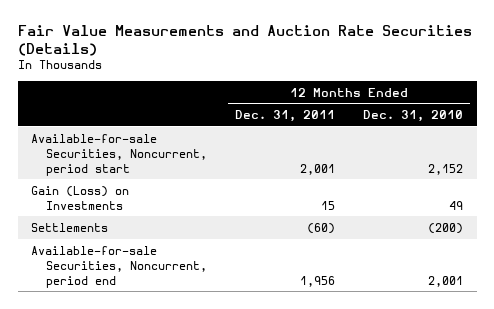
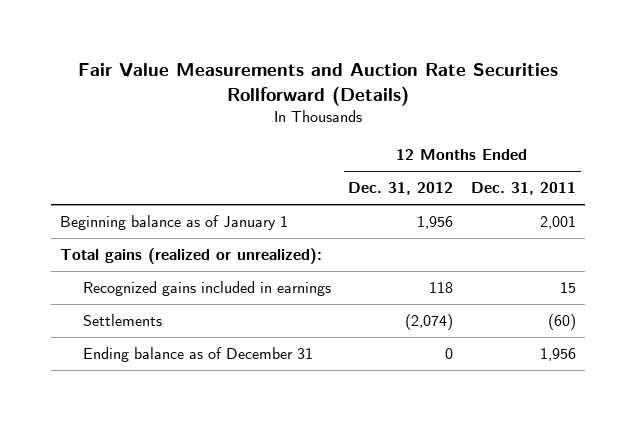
- Fair Value Measurements and Auction Rate Securities (Details)
+ Fair Value Measurements and Auction Rate Securities Rollforward (Details)
- | 12 Months Ended Dec. 31, 2011 | 12 Months Ended Dec. 31, 2010
+ | 12 Months Ended Dec. 31, 2012 | 12 Months Ended Dec. 31, 2011
- Available-for-sale Securities, Noncurrent, period start | 2,001 | 2,152
- Gain (Loss) on Investments | 15 | 49
+ Beginning balance as of January 1 | 1,956 | 2,001
+ Total gains (realized or unrealized):
+ Recognized gains included in earnings | 118 | 15
- Available-for-sale Securities, Noncurrent, period end | 1,956 | 2,001
+ Ending balance as of December 31 | 0 | 1,956

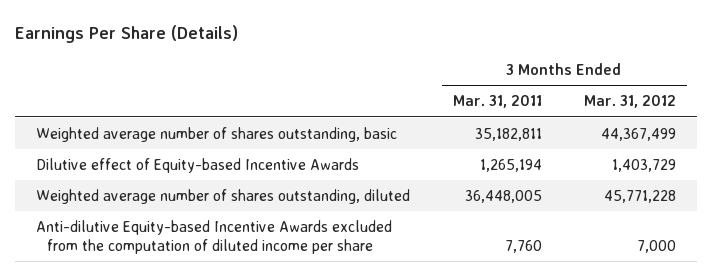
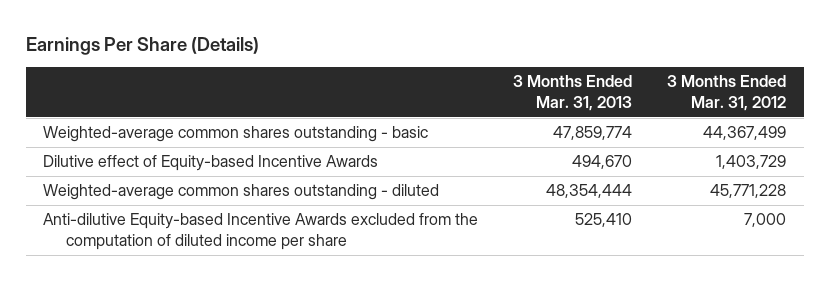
- | 3 Months Ended Mar. 31, 2011 | 3 Months Ended Mar. 31, 2012
+ | 3 Months Ended Mar. 31, 2013 | 3 Months Ended Mar. 31, 2012
- Weighted average number of shares outstanding, basic | 35,182,811 | 44,367,499
+ Weighted-average common shares outstanding - basic | 47,859,774 | 44,367,499
- Weighted average number of shares outstanding, diluted | 36,448,005 | 45,771,228
+ Weighted-average common shares outstanding - diluted | 48,354,444 | 45,771,228

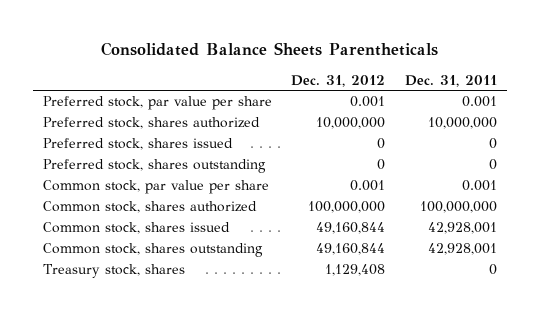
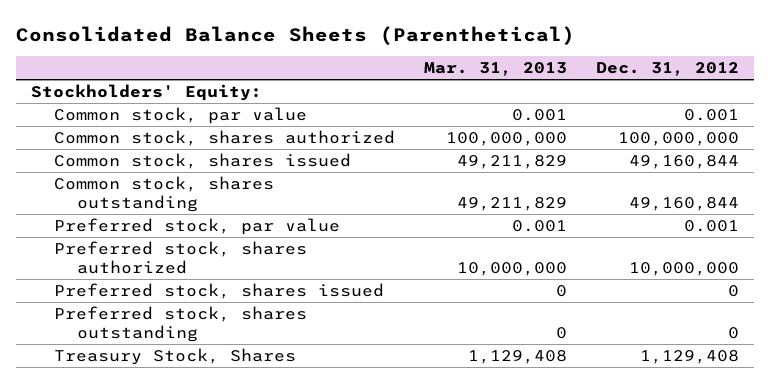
- Consolidated Balance Sheets Parentheticals
+ Consolidated Balance Sheets (Parenthetical)
- | Dec. 31, 2012 | Dec. 31, 2011
+ | Mar. 31, 2013 | Dec. 31, 2012
- Preferred stock, par value per share | 0.001 | 0.001
- Common stock, par value per share | 0.001 | 0.001
+ Stockholders' Equity:
+ Common stock, par value | 0.001 | 0.001
- Treasury stock, shares | 1,129,408 | 0
+ Preferred stock, par value | 0.001 | 0.001
moved down: Preferred stock, shares authorized | 10,000,000 | 10,000,000
moved down: Preferred stock, shares issued | 0 | 0
moved down: Preferred stock, shares outstanding | 0 | 0
+ Treasury Stock, Shares | 1,129,408 | 1,129,408

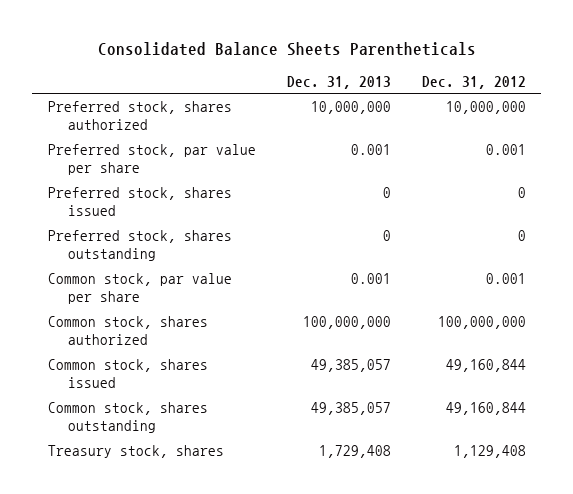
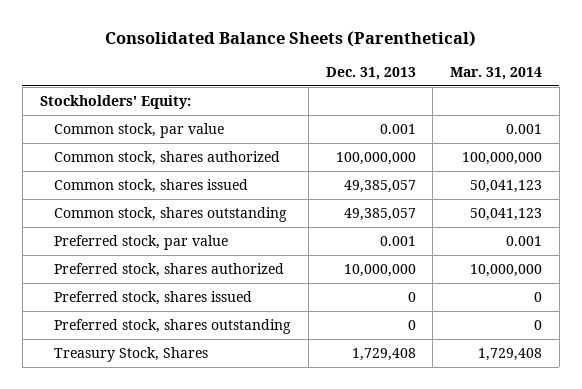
- Consolidated Balance Sheets Parentheticals
+ Consolidated Balance Sheets (Parenthetical)
- | Dec. 31, 2013 | Dec. 31, 2012
+ | Dec. 31, 2013 | Mar. 31, 2014
- Preferred stock, par value per share | 0.001 | 0.001
- Common stock, par value per share | 0.001 | 0.001
+ Stockholders' Equity:
+ Common stock, par value | 0.001 | 0.001
- Treasury stock, shares | 1,729,408 | 1,129,408
+ Preferred stock, par value | 0.001 | 0.001
moved down: Preferred stock, shares authorized | 10,000,000 | 10,000,000
moved down: Preferred stock, shares issued | 0 | 0
moved down: Preferred stock, shares outstanding | 0 | 0
+ Treasury Stock, Shares | 1,729,408 | 1,729,408

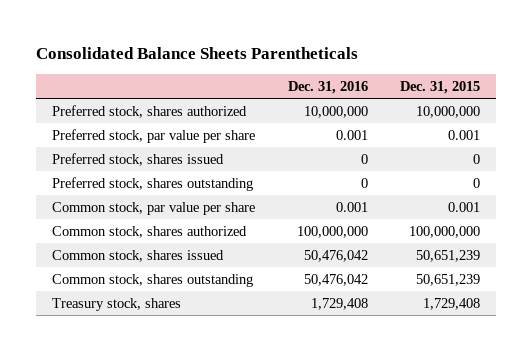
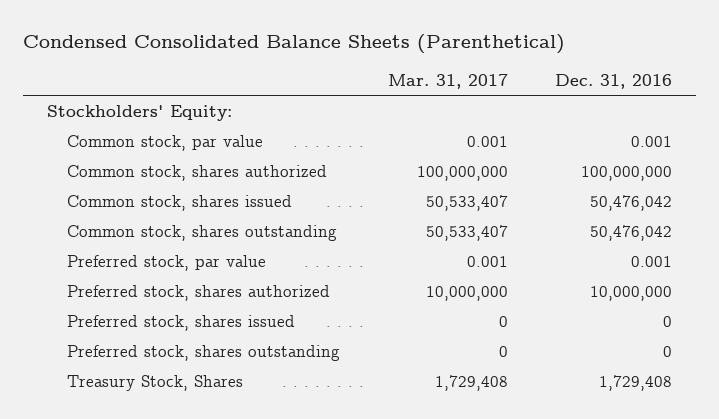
- Consolidated Balance Sheets Parentheticals
+ Condensed Consolidated Balance Sheets (Parenthetical)
- | Dec. 31, 2016 | Dec. 31, 2015
+ | Mar. 31, 2017 | Dec. 31, 2016
- Preferred stock, par value per share | 0.001 | 0.001
- Common stock, par value per share | 0.001 | 0.001
+ Stockholders' Equity:
+ Common stock, par value | 0.001 | 0.001
- Treasury stock, shares | 1,729,408 | 1,729,408
+ Preferred stock, par value | 0.001 | 0.001
moved down: Preferred stock, shares authorized | 10,000,000 | 10,000,000
moved down: Preferred stock, shares issued | 0 | 0
moved down: Preferred stock, shares outstanding | 0 | 0
+ Treasury Stock, Shares | 1,729,408 | 1,729,408

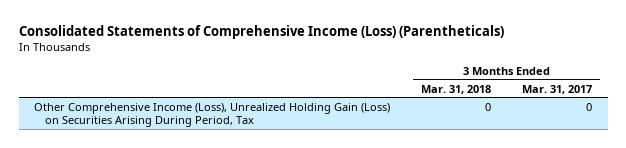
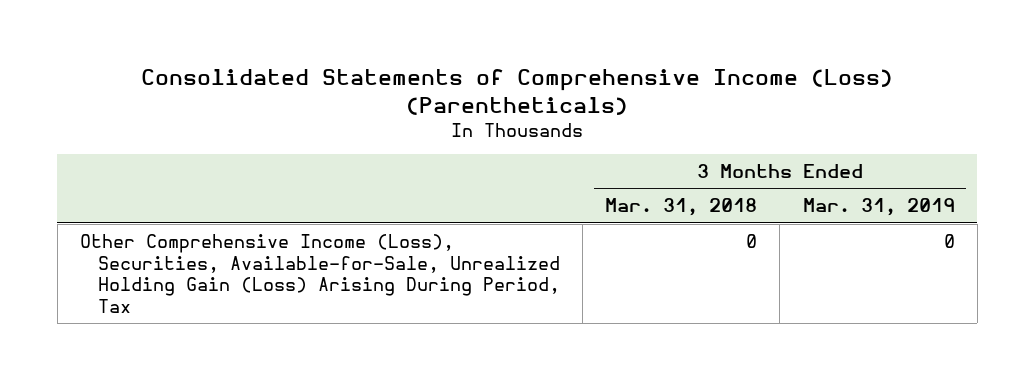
- | 3 Months Ended Mar. 31, 2018 | 3 Months Ended Mar. 31, 2017
+ | 3 Months Ended Mar. 31, 2018 | 3 Months Ended Mar. 31, 2019
- Other Comprehensive Income (Loss), Unrealized Holding Gain (Loss) on Securities Arising During Period, Tax | 0 | 0
+ Other Comprehensive Income (Loss), Securities, Available-for-Sale, Unrealized Holding Gain (Loss) Arising During Period, Tax | 0 | 0

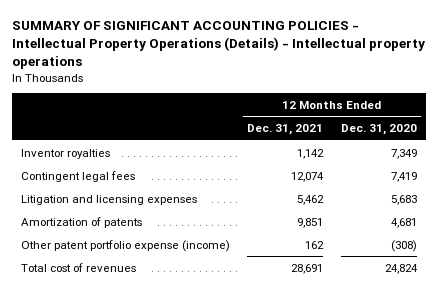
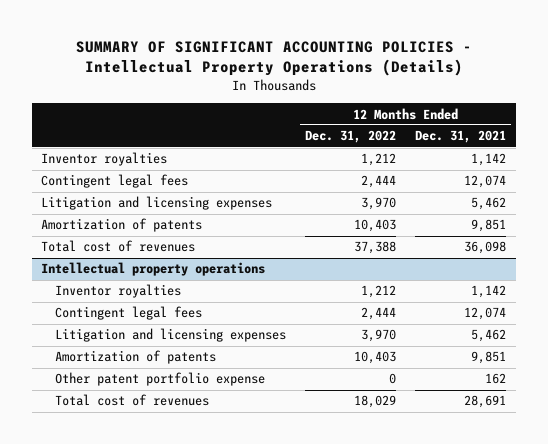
- SUMMARY OF SIGNIFICANT ACCOUNTING POLICIES - Intellectual Property Operations (Details) - Intellectual property operations
+ SUMMARY OF SIGNIFICANT ACCOUNTING POLICIES - Intellectual Property Operations (Details)
- | 12 Months Ended Dec. 31, 2021 | 12 Months Ended Dec. 31, 2020
+ | 12 Months Ended Dec. 31, 2022 | 12 Months Ended Dec. 31, 2021
- Other patent portfolio expense (income) | 162 | (308)
+ Total cost of revenues | 37,388 | 36,098
+ Intellectual property operations
+ Inventor royalties | 1,212 | 1,142
+ Contingent legal fees | 2,444 | 12,074
+ Litigation and licensing expenses | 3,970 | 5,462
+ Amortization of patents | 10,403 | 9,851
+ Other patent portfolio expense | 0 | 162

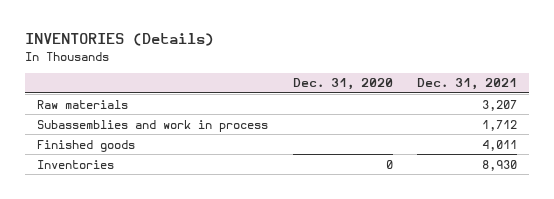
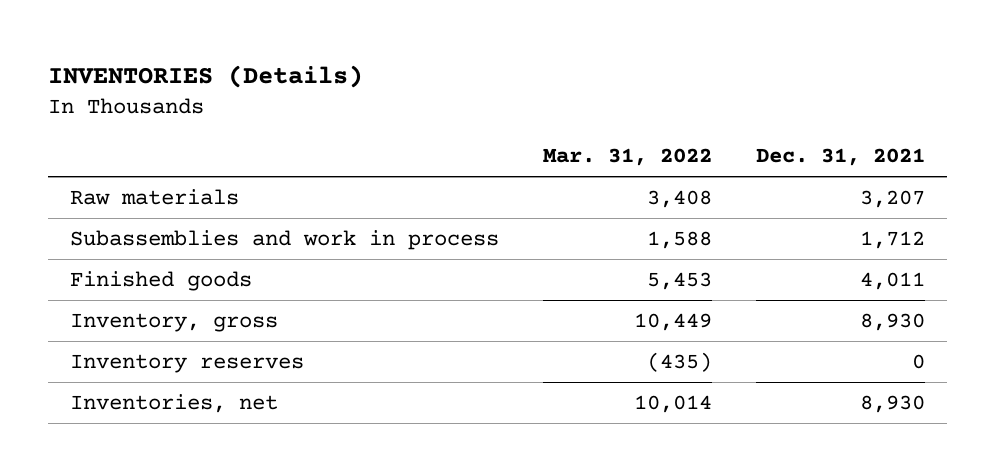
- | Dec. 31, 2020 | Dec. 31, 2021
+ | Mar. 31, 2022 | Dec. 31, 2021
- Inventories | 0 | 8,930
+ Inventory, gross | 10,449 | 8,930
+ Inventory reserves | (435) | 0
+ Inventories, net | 10,014 | 8,930

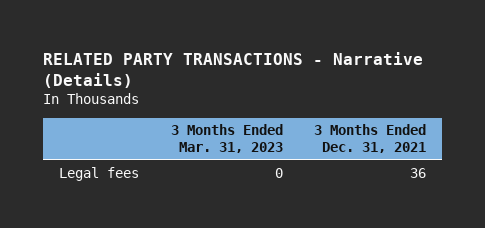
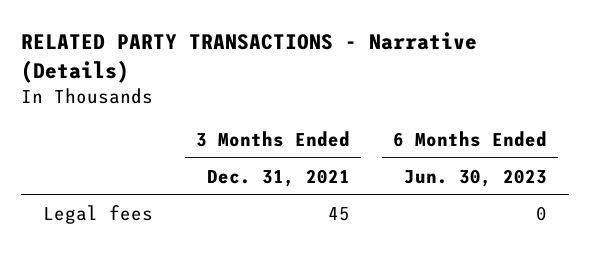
- | 3 Months Ended Mar. 31, 2023 | 3 Months Ended Dec. 31, 2021
+ | 3 Months Ended Dec. 31, 2021 | 6 Months Ended Jun. 30, 2023
- Legal fees | 0 | 36
+ Legal fees | 45 | 0

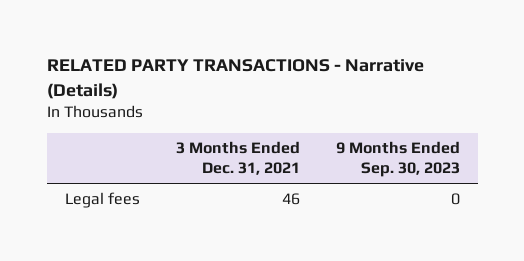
- | 3 Months Ended Dec. 31, 2021 | 6 Months Ended Jun. 30, 2023
+ | 3 Months Ended Dec. 31, 2021 | 9 Months Ended Sep. 30, 2023
- Legal fees | 45 | 0
+ Legal fees | 46 | 0

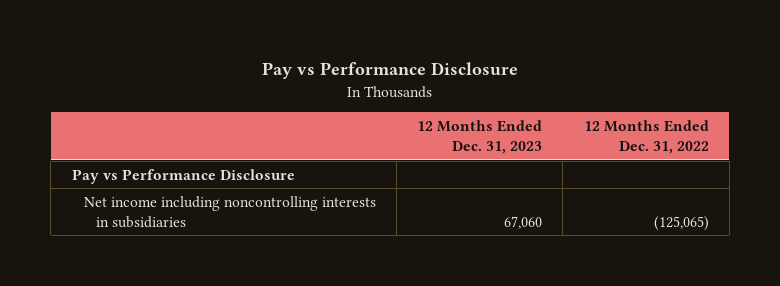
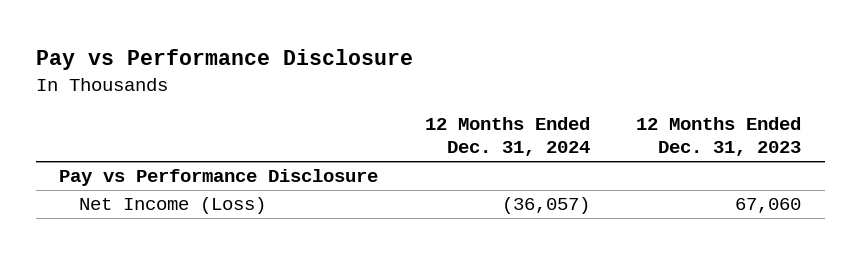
- | 12 Months Ended Dec. 31, 2023 | 12 Months Ended Dec. 31, 2022
+ | 12 Months Ended Dec. 31, 2024 | 12 Months Ended Dec. 31, 2023
- Net income including noncontrolling interests in subsidiaries | 67,060 | (125,065)
+ Net Income (Loss) | (36,057) | 67,060

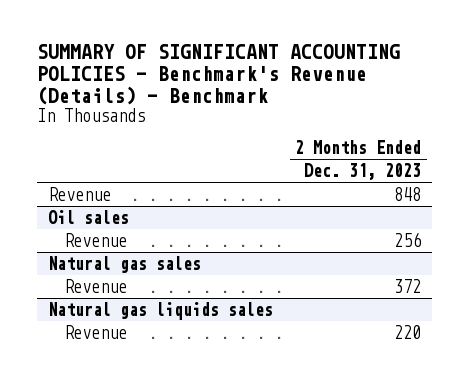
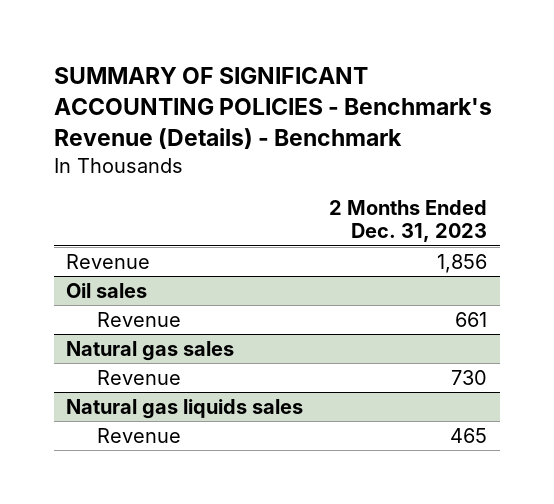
- Revenue | 848
+ Revenue | 1,856
@ Oil sales
- Revenue | 256
+ Revenue | 661
@ Natural gas sales
- Revenue | 372
+ Revenue | 730
@ Natural gas liquids sales
- Revenue | 220
+ Revenue | 465

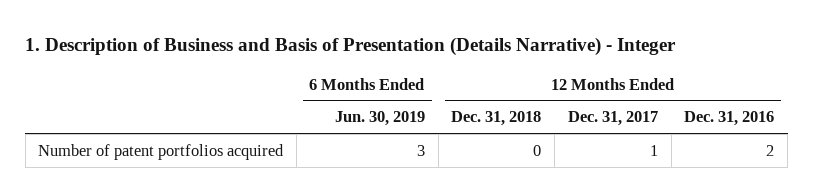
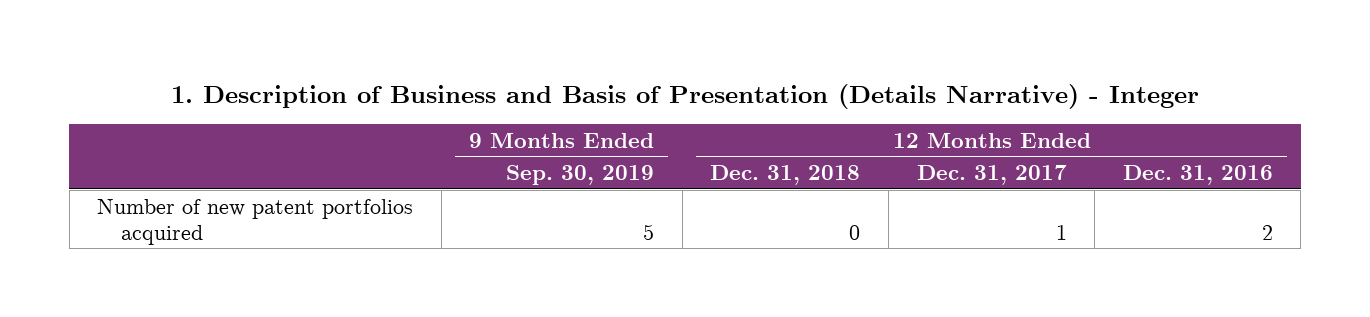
- | 6 Months Ended Jun. 30, 2019 | 12 Months Ended Dec. 31, 2018 | 12 Months Ended Dec. 31, 2017 | 12 Months Ended Dec. 31, 2016
+ | 9 Months Ended Sep. 30, 2019 | 12 Months Ended Dec. 31, 2018 | 12 Months Ended Dec. 31, 2017 | 12 Months Ended Dec. 31, 2016
- Number of patent portfolios acquired | 3 | 0 | 1 | 2
+ Number of new patent portfolios acquired | 5 | 0 | 1 | 2

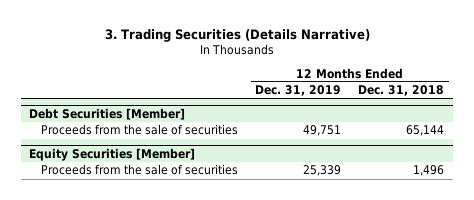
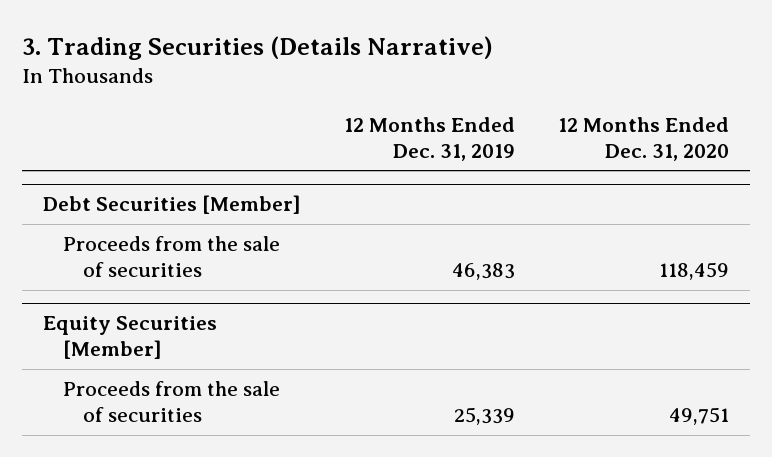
- | 12 Months Ended Dec. 31, 2019 | 12 Months Ended Dec. 31, 2018
+ | 12 Months Ended Dec. 31, 2019 | 12 Months Ended Dec. 31, 2020
@ Debt Securities [Member]
- Proceeds from the sale of securities | 49,751 | 65,144
+ Proceeds from the sale of securities | 46,383 | 118,459

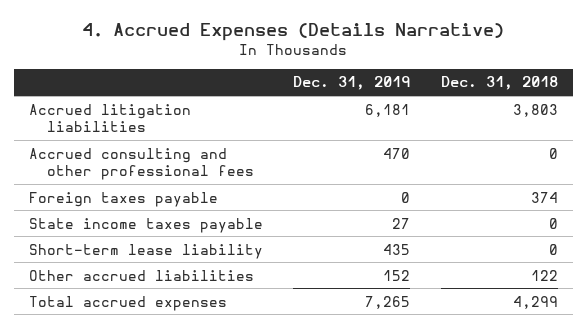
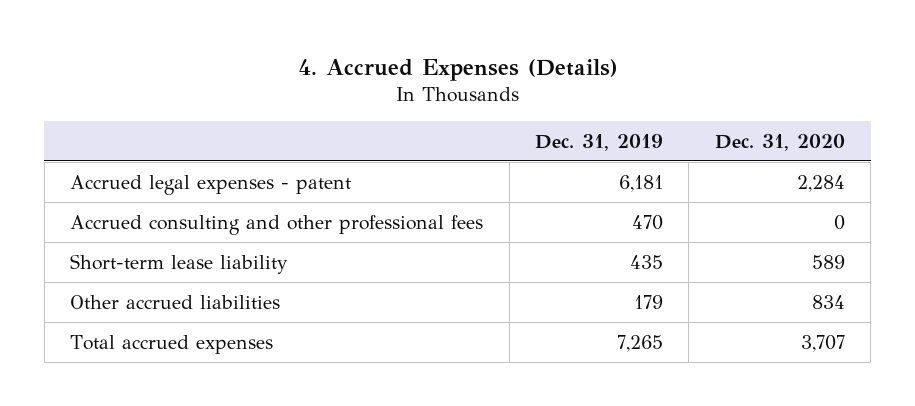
- 4. Accrued Expenses (Details Narrative)
+ 4. Accrued Expenses (Details)
- | Dec. 31, 2019 | Dec. 31, 2018
+ | Dec. 31, 2019 | Dec. 31, 2020
- Accrued litigation liabilities | 6,181 | 3,803
+ Accrued legal expenses - patent | 6,181 | 2,284
- Foreign taxes payable | 0 | 374
- State income taxes payable | 27 | 0
- Other accrued liabilities | 152 | 122
+ Other accrued liabilities | 179 | 834

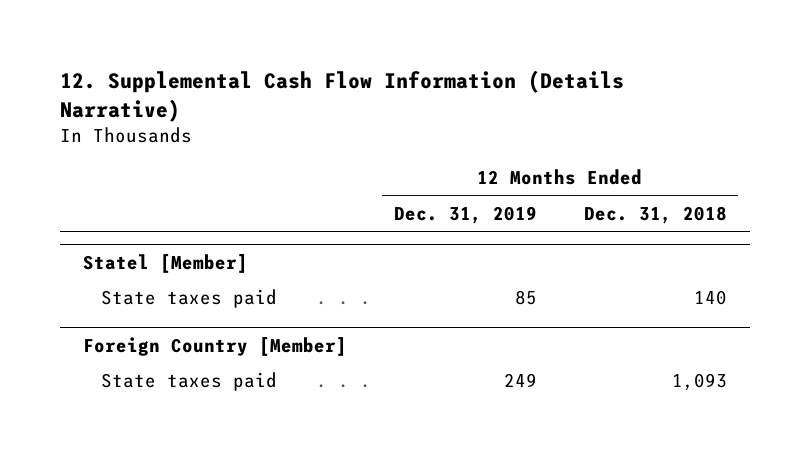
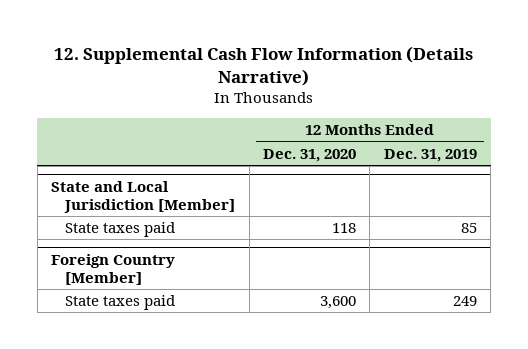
- | 12 Months Ended Dec. 31, 2019 | 12 Months Ended Dec. 31, 2018
+ | 12 Months Ended Dec. 31, 2020 | 12 Months Ended Dec. 31, 2019
- Statel [Member]
+ State and Local Jurisdiction [Member]

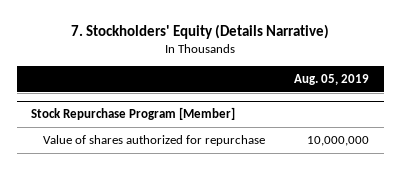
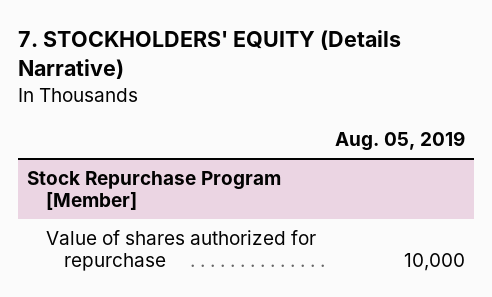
- 7. Stockholders' Equity (Details Narrative)
+ 7. STOCKHOLDERS' EQUITY (Details Narrative)
@ Stock Repurchase Program [Member]
- Value of shares authorized for repurchase | 10,000,000
+ Value of shares authorized for repurchase | 10,000

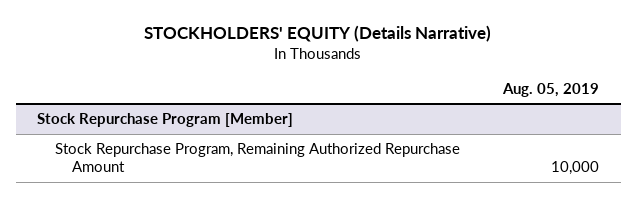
- 7. STOCKHOLDERS' EQUITY (Details Narrative)
+ STOCKHOLDERS' EQUITY (Details Narrative)
@ Stock Repurchase Program [Member]
- Value of shares authorized for repurchase | 10,000
+ Stock Repurchase Program, Remaining Authorized Repurchase Amount | 10,000

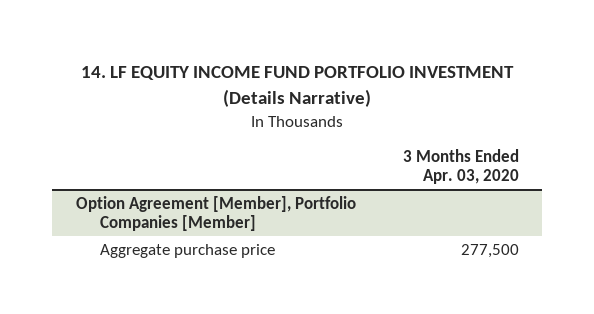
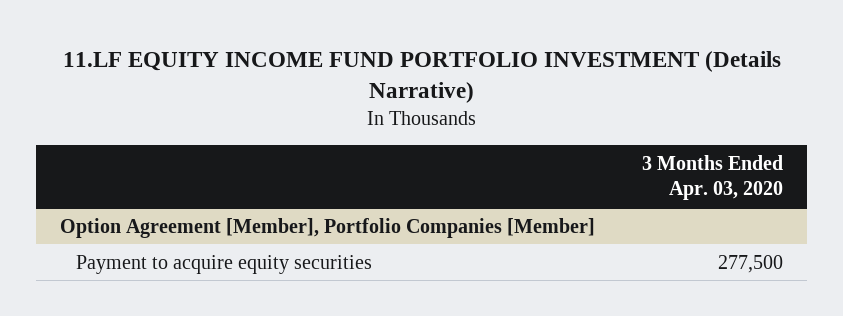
- 14. LF EQUITY INCOME FUND PORTFOLIO INVESTMENT (Details Narrative)
+ 11.LF EQUITY INCOME FUND PORTFOLIO INVESTMENT (Details Narrative)
@ Option Agreement [Member], Portfolio Companies [Member]
- Aggregate purchase price | 277,500
+ Payment to acquire equity securities | 277,500

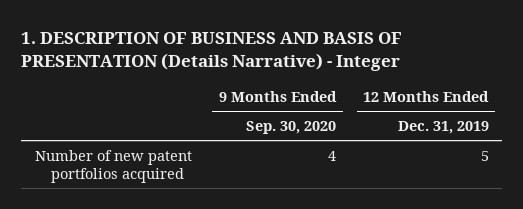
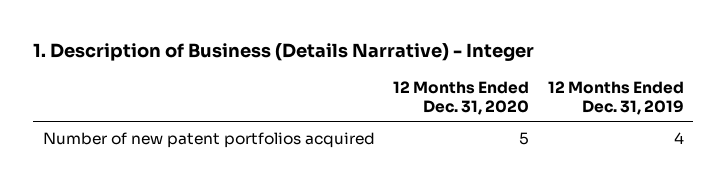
- 1. DESCRIPTION OF BUSINESS AND BASIS OF PRESENTATION (Details Narrative) - Integer
+ 1. Description of Business (Details Narrative) - Integer
- | 9 Months Ended Sep. 30, 2020 | 12 Months Ended Dec. 31, 2019
+ | 12 Months Ended Dec. 31, 2020 | 12 Months Ended Dec. 31, 2019
- Number of new patent portfolios acquired | 4 | 5
+ Number of new patent portfolios acquired | 5 | 4

